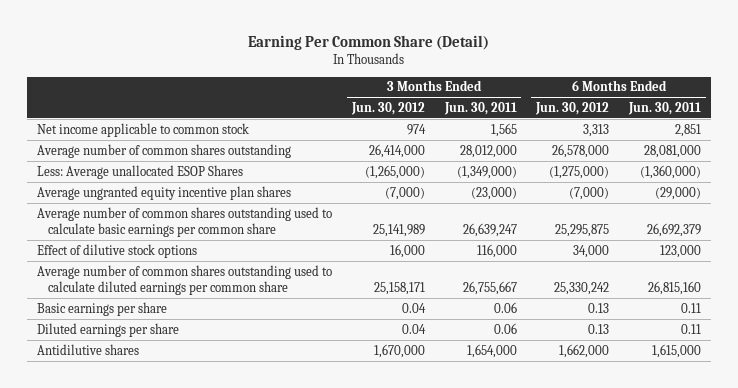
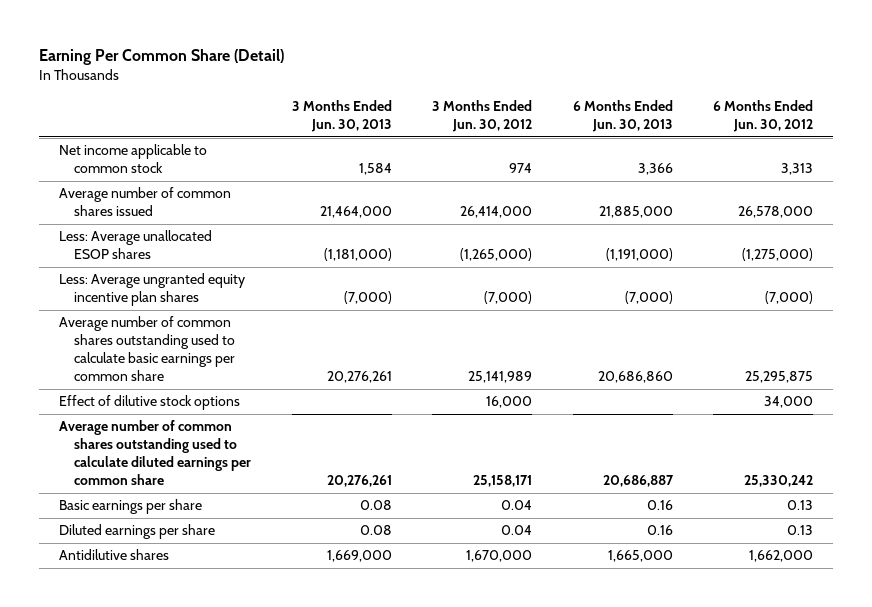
- | 3 Months Ended Jun. 30, 2012 | 3 Months Ended Jun. 30, 2011 | 6 Months Ended Jun. 30, 2012 | 6 Months Ended Jun. 30, 2011
+ | 3 Months Ended Jun. 30, 2013 | 3 Months Ended Jun. 30, 2012 | 6 Months Ended Jun. 30, 2013 | 6 Months Ended Jun. 30, 2012
- Average number of common shares outstanding | 26,414,000 | 28,012,000 | 26,578,000 | 28,081,000
- Less: Average unallocated ESOP Shares | (1,265,000) | (1,349,000) | (1,275,000) | (1,360,000)
- Average ungranted equity incentive plan shares | (7,000) | (23,000) | (7,000) | (29,000)
+ Average number of common shares issued | 21,464,000 | 26,414,000 | 21,885,000 | 26,578,000
+ Less: Average unallocated ESOP shares | (1,181,000) | (1,265,000) | (1,191,000) | (1,275,000)
+ Less: Average ungranted equity incentive plan shares | (7,000) | (7,000) | (7,000) | (7,000)

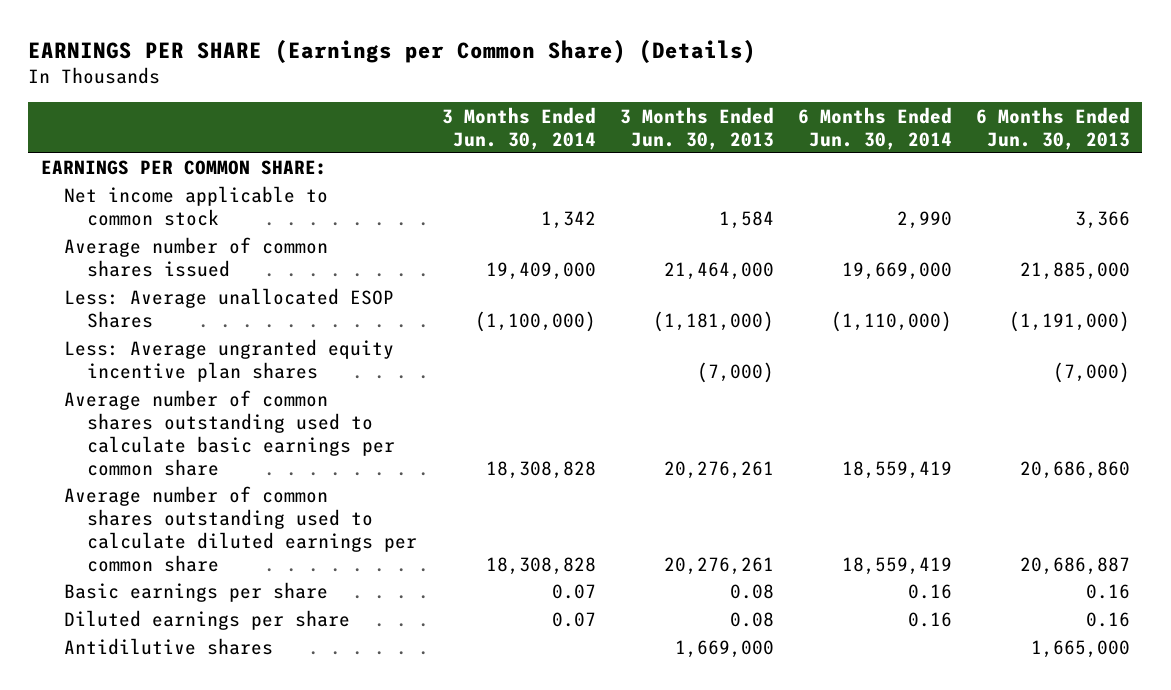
- Earning Per Common Share (Detail)
+ EARNINGS PER SHARE (Earnings per Common Share) (Details)
- | 3 Months Ended Jun. 30, 2013 | 3 Months Ended Jun. 30, 2012 | 6 Months Ended Jun. 30, 2013 | 6 Months Ended Jun. 30, 2012
+ | 3 Months Ended Jun. 30, 2014 | 3 Months Ended Jun. 30, 2013 | 6 Months Ended Jun. 30, 2014 | 6 Months Ended Jun. 30, 2013
+ EARNINGS PER COMMON SHARE:
- Less: Average unallocated ESOP shares | (1,181,000) | (1,265,000) | (1,191,000) | (1,275,000)
+ Less: Average unallocated ESOP Shares | (1,100,000) | (1,181,000) | (1,110,000) | (1,191,000)
- Effect of dilutive stock options | | 16,000 | | 34,000

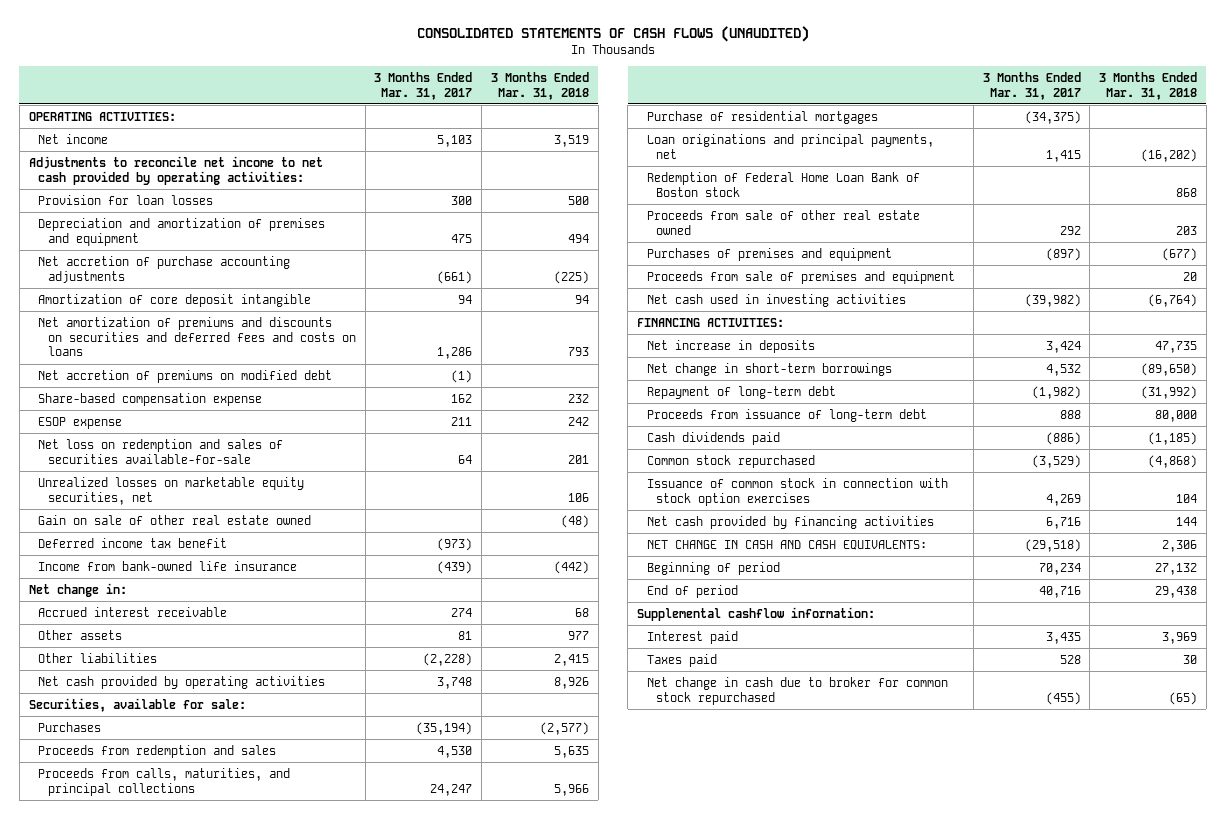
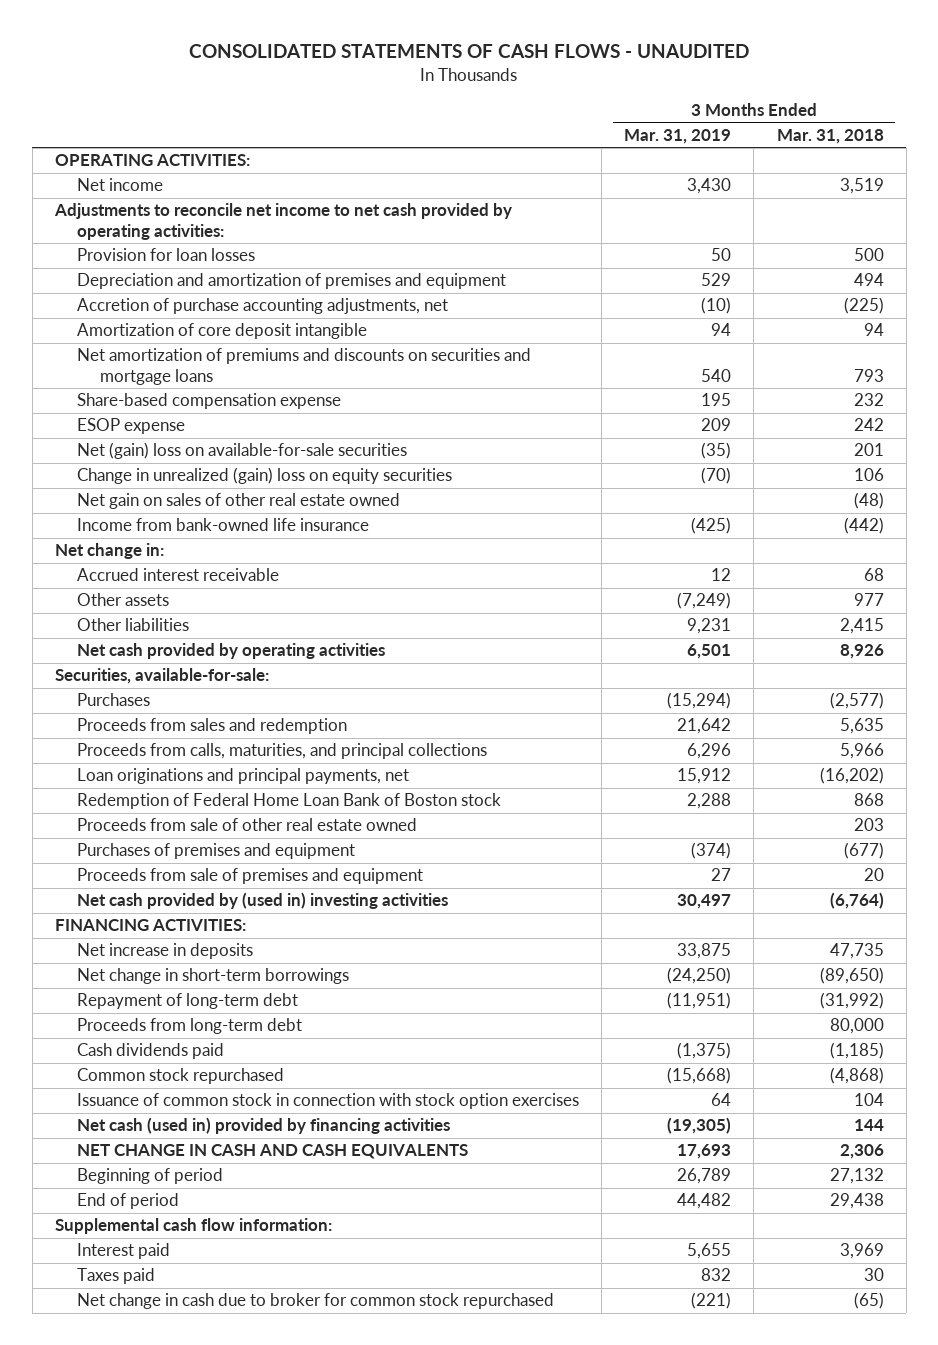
- CONSOLIDATED STATEMENTS OF CASH FLOWS (UNAUDITED)
+ CONSOLIDATED STATEMENTS OF CASH FLOWS - UNAUDITED
- | 3 Months Ended Mar. 31, 2017 | 3 Months Ended Mar. 31, 2018
+ | 3 Months Ended Mar. 31, 2019 | 3 Months Ended Mar. 31, 2018
- Net accretion of purchase accounting adjustments | (661) | (225)
+ Accretion of purchase accounting adjustments, net | (10) | (225)
- Net amortization of premiums and discounts on securities and deferred fees and costs on loans | 1,286 | 793
- Net accretion of premiums on modified debt | (1) |
+ Net amortization of premiums and discounts on securities and mortgage loans | 540 | 793
- Net loss on redemption and sales of securities available-for-sale | 64 | 201
- Unrealized losses on marketable equity securities, net | | 106
- Gain on sale of other real estate owned | | (48)
- Deferred income tax benefit | (973) |
+ Net (gain) loss on available-for-sale securities | (35) | 201
+ Change in unrealized (gain) loss on equity securities | (70) | 106
+ Net gain on sales of other real estate owned | | (48)
- Securities, available for sale:
+ Securities, available-for-sale:
- Proceeds from redemption and sales | 4,530 | 5,635
+ Proceeds from sales and redemption | 21,642 | 5,635
- Purchase of residential mortgages | (34,375) |
- Net cash used in investing activities | (39,982) | (6,764)
+ Net cash provided by (used in) investing activities | 30,497 | (6,764)
- Proceeds from issuance of long-term debt | 888 | 80,000
+ Proceeds from long-term debt | | 80,000
- Net cash provided by financing activities | 6,716 | 144
- NET CHANGE IN CASH AND CASH EQUIVALENTS: | (29,518) | 2,306
+ Net cash (used in) provided by financing activities | (19,305) | 144
+ NET CHANGE IN CASH AND CASH EQUIVALENTS | 17,693 | 2,306
- Supplemental cashflow information:
+ Supplemental cash flow information:

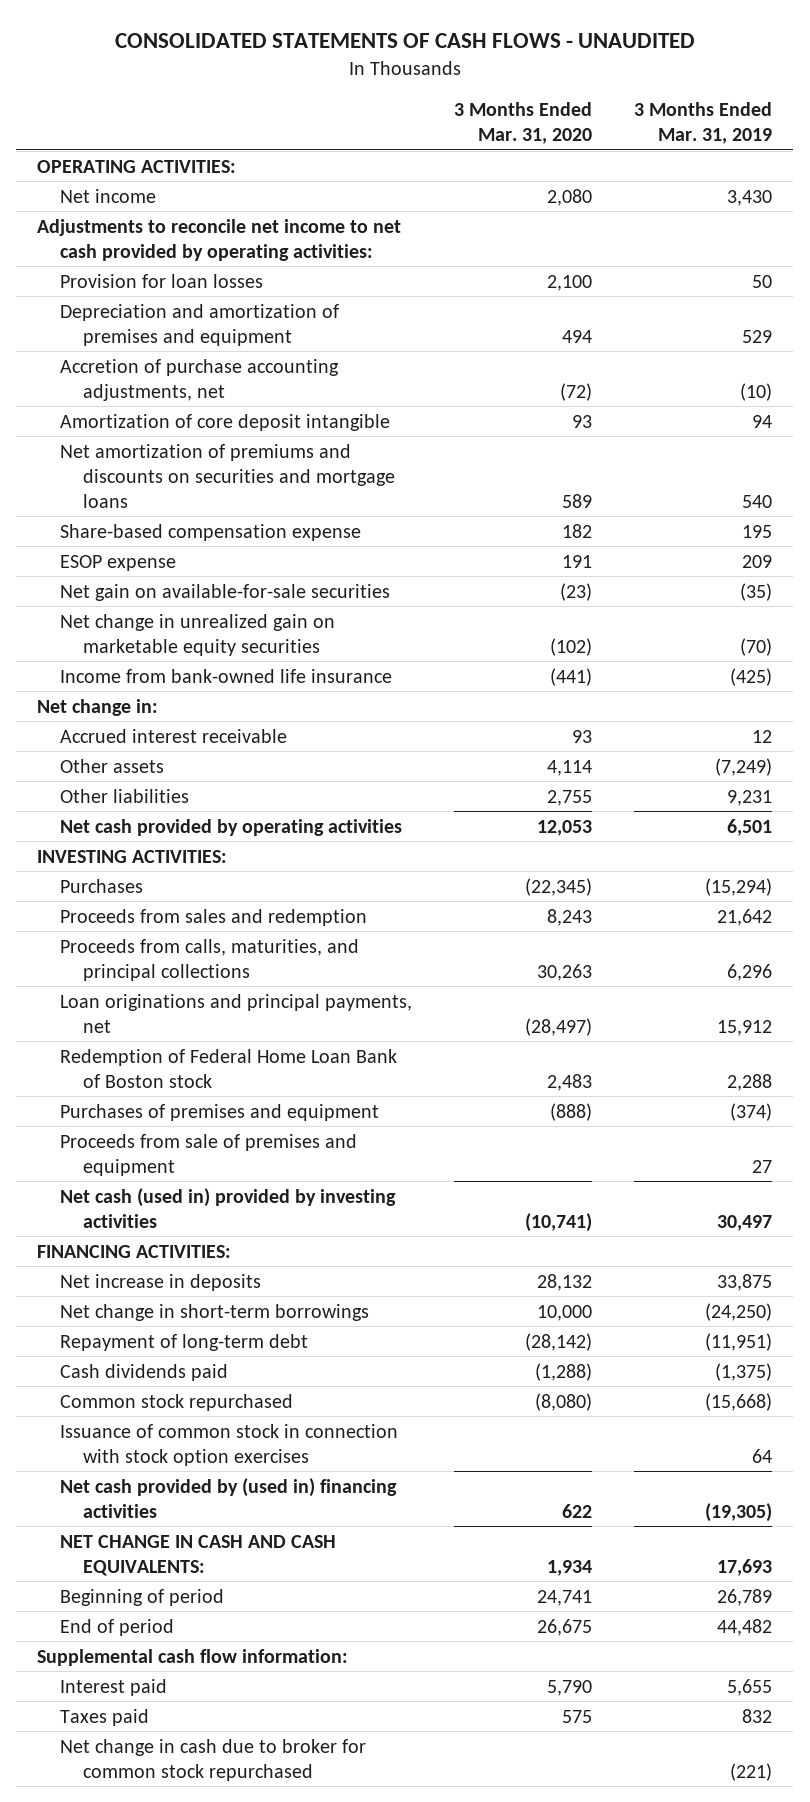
- | 3 Months Ended Mar. 31, 2019 | 3 Months Ended Mar. 31, 2018
+ | 3 Months Ended Mar. 31, 2020 | 3 Months Ended Mar. 31, 2019
- Net (gain) loss on available-for-sale securities | (35) | 201
- Change in unrealized (gain) loss on equity securities | (70) | 106
- Net gain on sales of other real estate owned | | (48)
+ Net gain on available-for-sale securities | (23) | (35)
+ Net change in unrealized gain on marketable equity securities | (102) | (70)
- Securities, available-for-sale:
+ INVESTING ACTIVITIES:
- Proceeds from sale of other real estate owned | | 203
- Net cash provided by (used in) investing activities | 30,497 | (6,764)
+ Net cash (used in) provided by investing activities | (10,741) | 30,497
- Proceeds from long-term debt | | 80,000
- Net cash (used in) provided by financing activities | (19,305) | 144
- NET CHANGE IN CASH AND CASH EQUIVALENTS | 17,693 | 2,306
+ Net cash provided by (used in) financing activities | 622 | (19,305)
+ NET CHANGE IN CASH AND CASH EQUIVALENTS: | 1,934 | 17,693

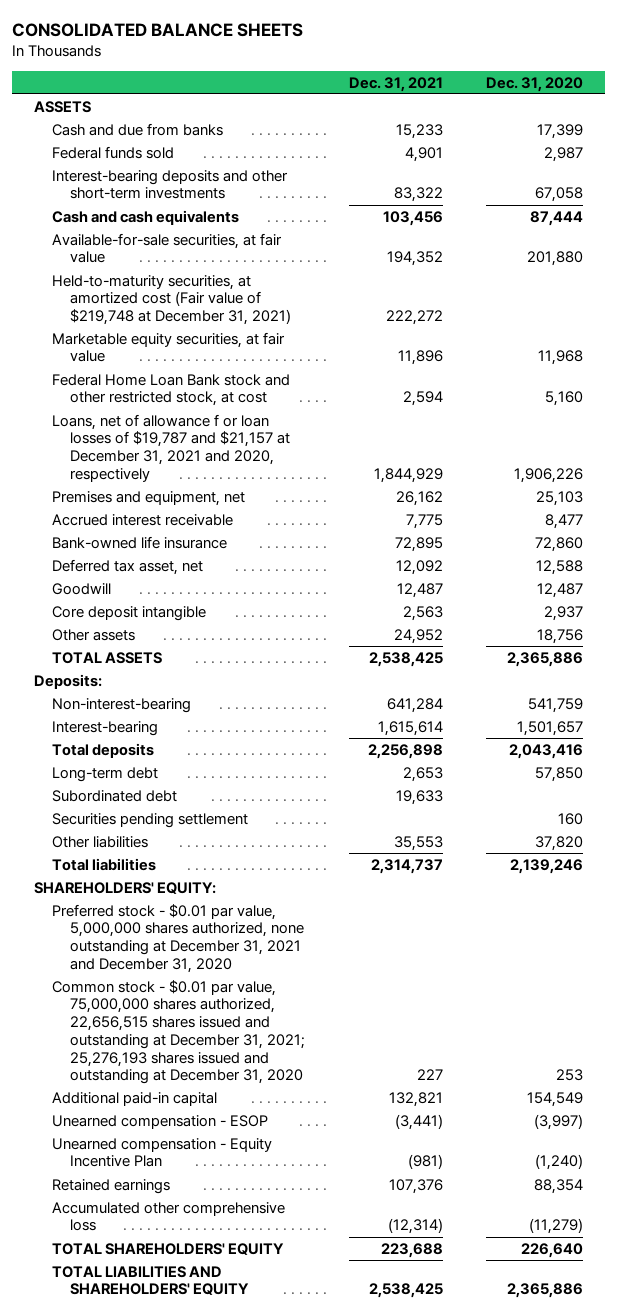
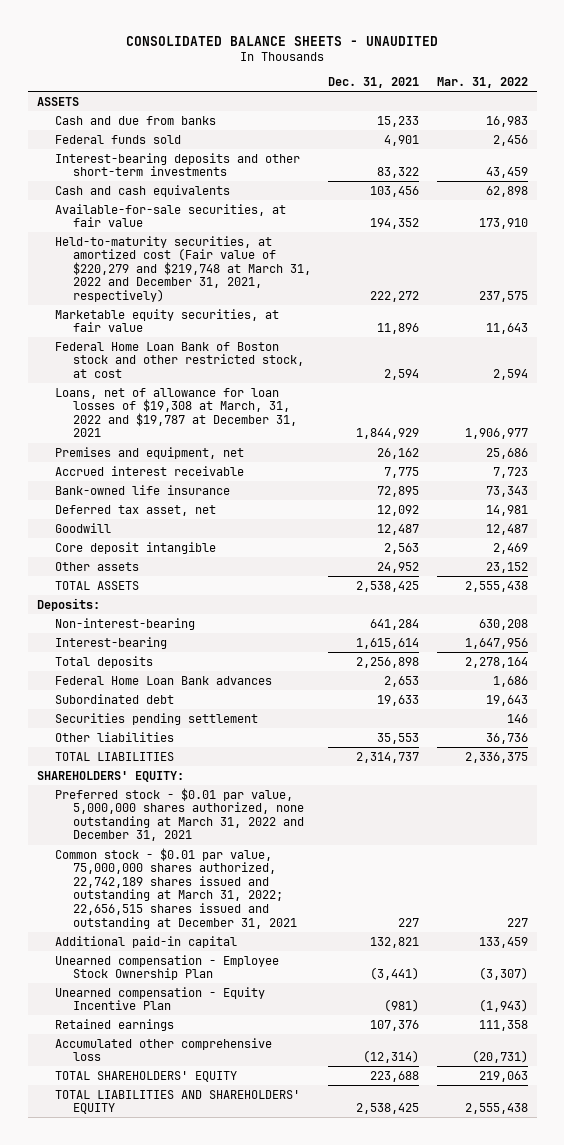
- CONSOLIDATED BALANCE SHEETS
+ CONSOLIDATED BALANCE SHEETS - UNAUDITED
- | Dec. 31, 2021 | Dec. 31, 2020
+ | Dec. 31, 2021 | Mar. 31, 2022
- Held-to-maturity securities, at amortized cost (Fair value of $219,748 at December 31, 2021) | 222,272 |
+ Held-to-maturity securities, at amortized cost (Fair value of $220,279 and $219,748 at March 31, 2022 and December 31, 2021, respectively) | 222,272 | 237,575
- Federal Home Loan Bank stock and other restricted stock, at cost | 2,594 | 5,160
- Loans, net of allowance f or loan losses of $19,787 and $21,157 at December 31, 2021 and 2020, respectively | 1,844,929 | 1,906,226
+ Federal Home Loan Bank of Boston stock and other restricted stock, at cost | 2,594 | 2,594
+ Loans, net of allowance for loan losses of $19,308 at March, 31, 2022 and $19,787 at December 31, 2021 | 1,844,929 | 1,906,977
- Long-term debt | 2,653 | 57,850
+ Federal Home Loan Bank advances | 2,653 | 1,686
- Total liabilities | 2,314,737 | 2,139,246
+ TOTAL LIABILITIES | 2,314,737 | 2,336,375
- Preferred stock - $0.01 par value, 5,000,000 shares authorized, none outstanding at December 31, 2021 and December 31, 2020
- Common stock - $0.01 par value, 75,000,000 shares authorized, 22,656,515 shares issued and outstanding at December 31, 2021; 25,276,193 shares issued and outstanding at December 31, 2020 | 227 | 253
+ Preferred stock - $0.01 par value, 5,000,000 shares authorized, none outstanding at March 31, 2022 and December 31, 2021
+ Common stock - $0.01 par value, 75,000,000 shares authorized, 22,742,189 shares issued and outstanding at March 31, 2022; 22,656,515 shares issued and outstanding at December 31, 2021 | 227 | 227
- Unearned compensation - ESOP | (3,441) | (3,997)
+ Unearned compensation - Employee Stock Ownership Plan | (3,441) | (3,307)

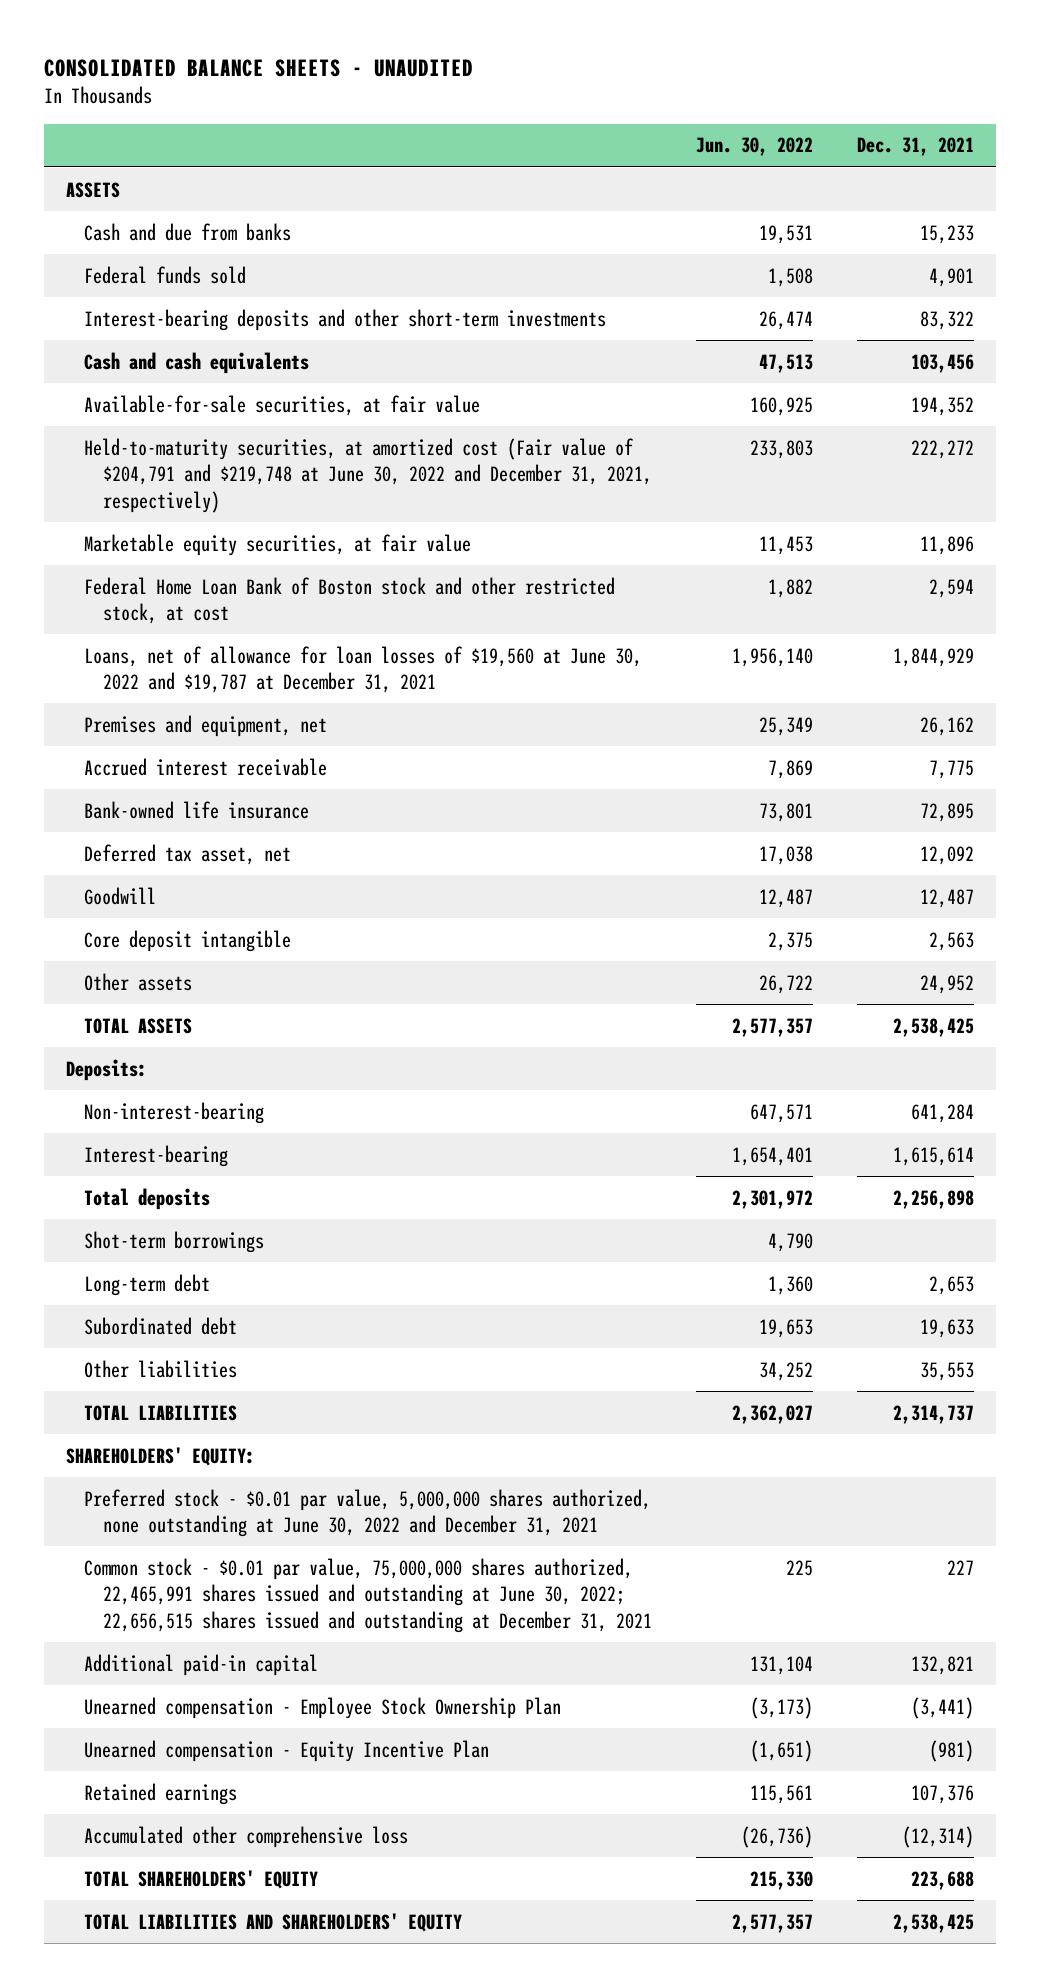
- | Dec. 31, 2021 | Mar. 31, 2022
+ | Jun. 30, 2022 | Dec. 31, 2021
- Held-to-maturity securities, at amortized cost (Fair value of $220,279 and $219,748 at March 31, 2022 and December 31, 2021, respectively) | 222,272 | 237,575
+ Held-to-maturity securities, at amortized cost (Fair value of $204,791 and $219,748 at June 30, 2022 and December 31, 2021, respectively) | 233,803 | 222,272
- Loans, net of allowance for loan losses of $19,308 at March, 31, 2022 and $19,787 at December 31, 2021 | 1,844,929 | 1,906,977
+ Loans, net of allowance for loan losses of $19,560 at June 30, 2022 and $19,787 at December 31, 2021 | 1,956,140 | 1,844,929
- Federal Home Loan Bank advances | 2,653 | 1,686
+ Shot-term borrowings | 4,790 |
+ Long-term debt | 1,360 | 2,653
- Securities pending settlement | | 146
- Preferred stock - $0.01 par value, 5,000,000 shares authorized, none outstanding at March 31, 2022 and December 31, 2021
- Common stock - $0.01 par value, 75,000,000 shares authorized, 22,742,189 shares issued and outstanding at March 31, 2022; 22,656,515 shares issued and outstanding at December 31, 2021 | 227 | 227
+ Preferred stock - $0.01 par value, 5,000,000 shares authorized, none outstanding at June 30, 2022 and December 31, 2021
+ Common stock - $0.01 par value, 75,000,000 shares authorized, 22,465,991 shares issued and outstanding at June 30, 2022; 22,656,515 shares issued and outstanding at December 31, 2021 | 225 | 227

